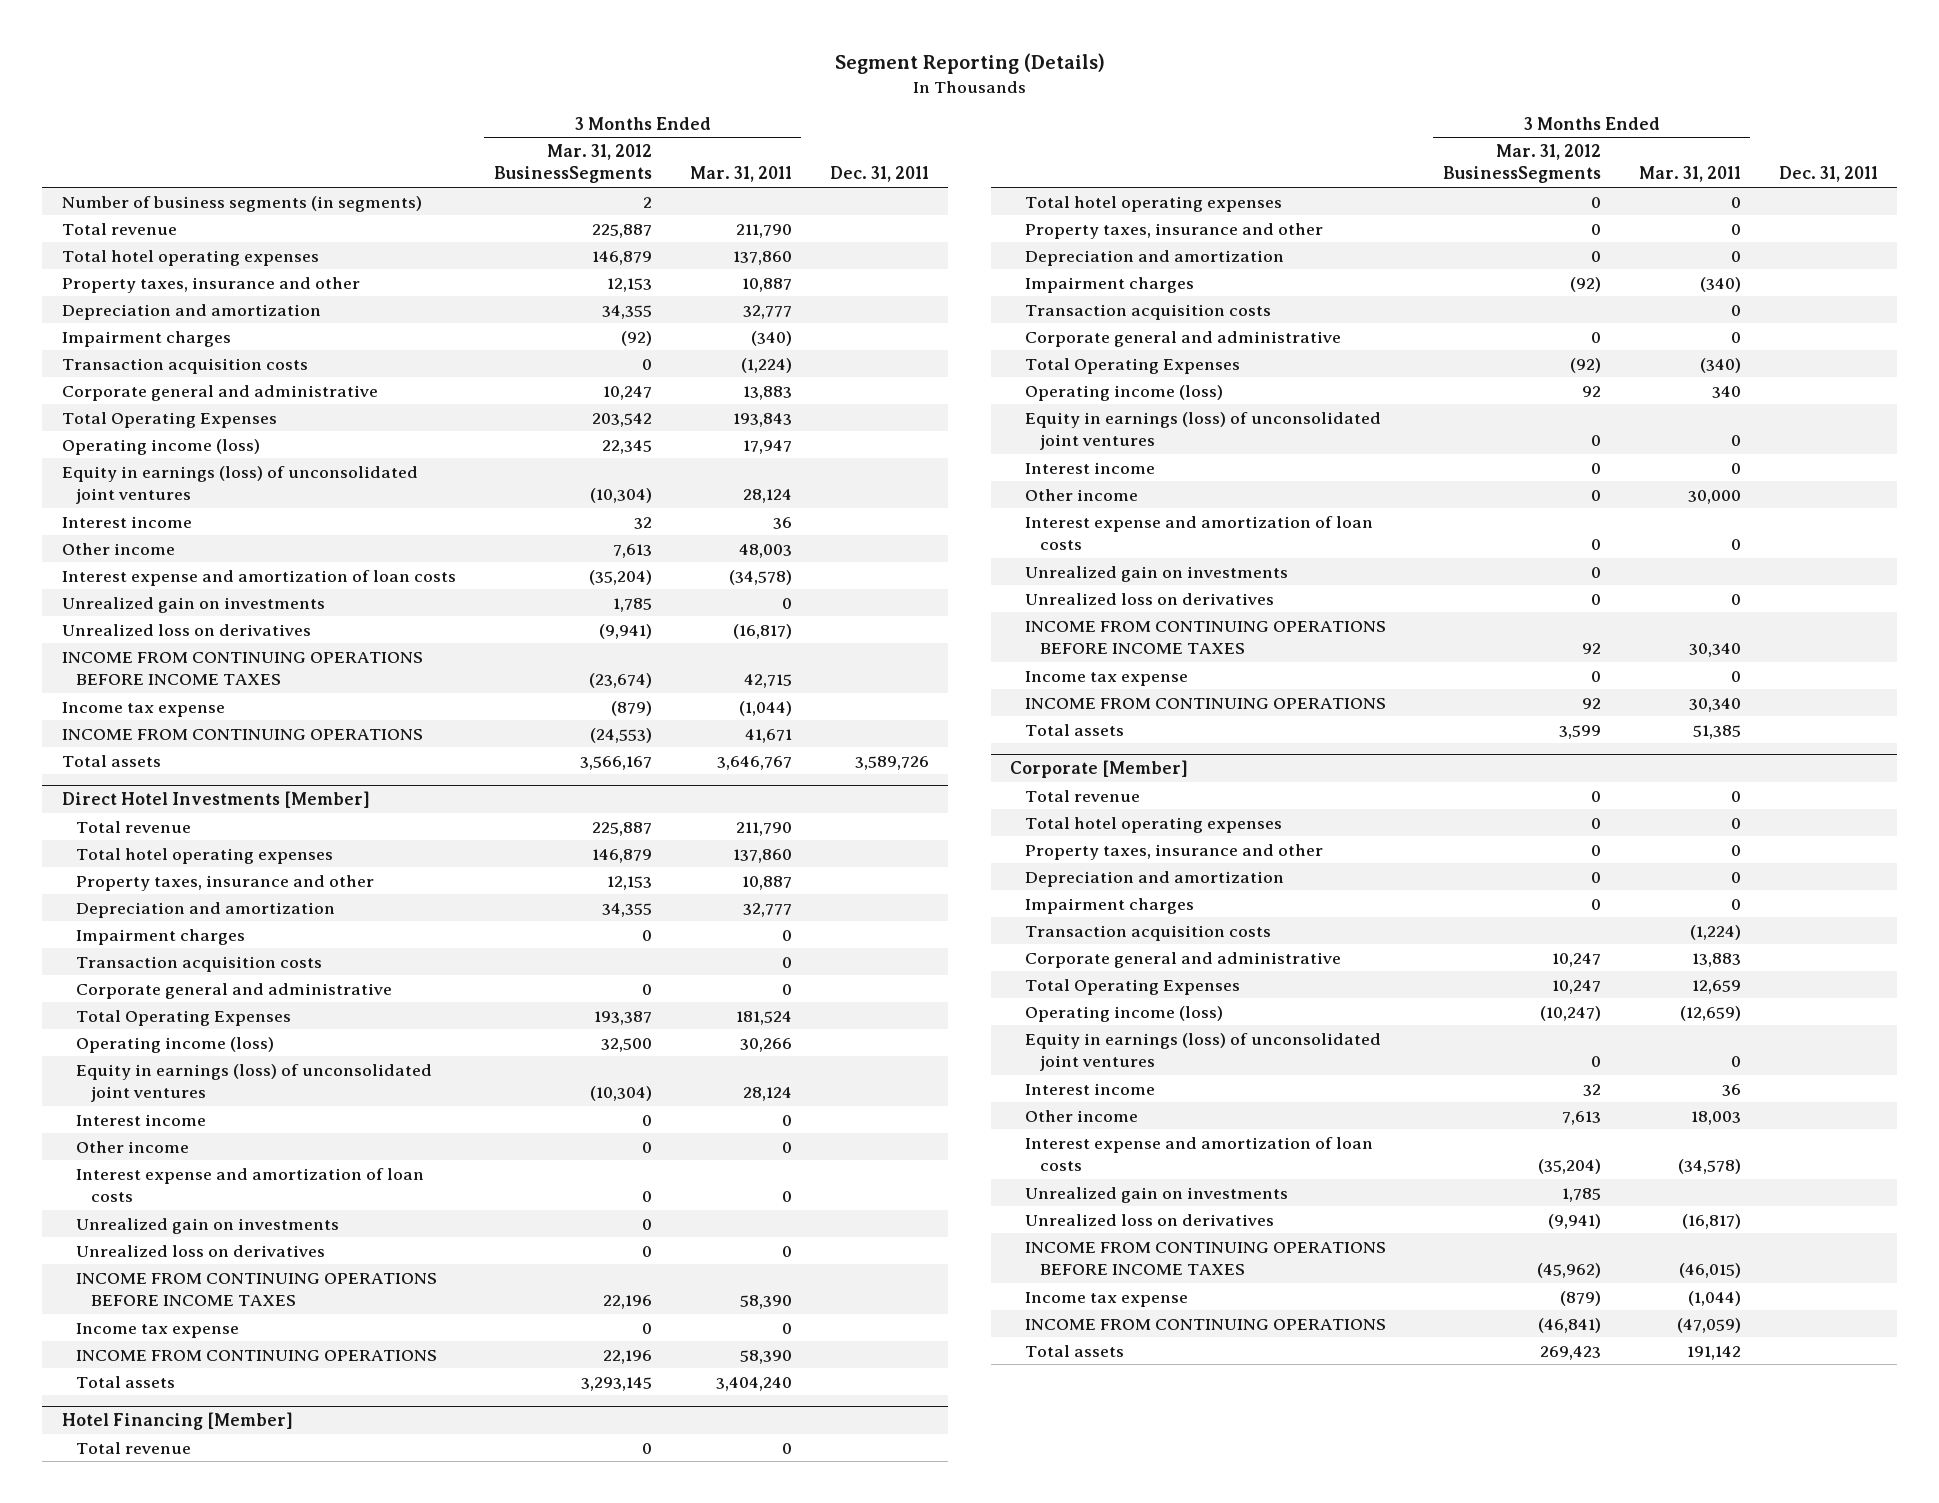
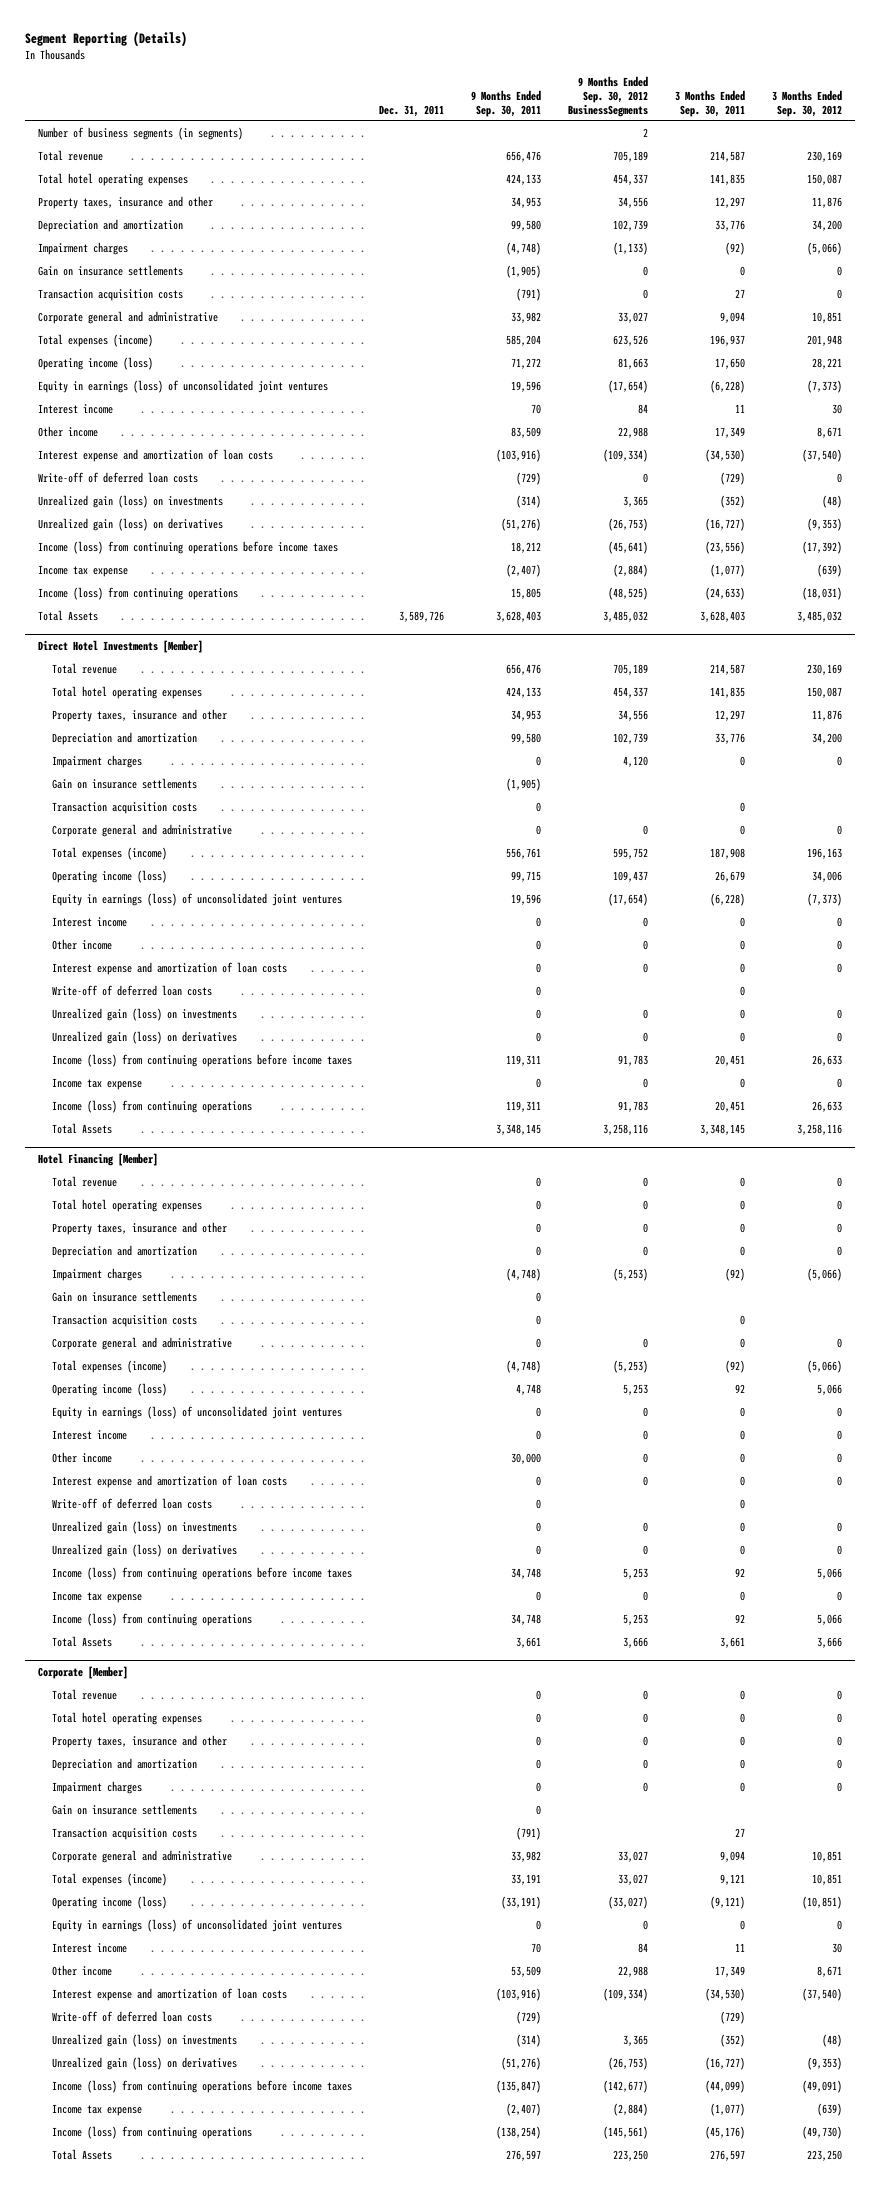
- | 3 Months Ended Mar. 31, 2012 BusinessSegments | 3 Months Ended Mar. 31, 2011 | Dec. 31, 2011
+ | Dec. 31, 2011 | 9 Months Ended Sep. 30, 2011 | 9 Months Ended Sep. 30, 2012 BusinessSegments | 3 Months Ended Sep. 30, 2011 | 3 Months Ended Sep. 30, 2012
+ Gain on insurance settlements | | (1,905) | 0 | 0 | 0
- Total Operating Expenses | 203,542 | 193,843 |
+ Total expenses (income) | | 585,204 | 623,526 | 196,937 | 201,948
- Unrealized gain on investments | 1,785 | 0 |
- Unrealized loss on derivatives | (9,941) | (16,817) |
- INCOME FROM CONTINUING OPERATIONS BEFORE INCOME TAXES | (23,674) | 42,715 |
+ Write-off of deferred loan costs | | (729) | 0 | (729) | 0
+ Unrealized gain (loss) on investments | | (314) | 3,365 | (352) | (48)
+ Unrealized gain (loss) on derivatives | | (51,276) | (26,753) | (16,727) | (9,353)
+ Income (loss) from continuing operations before income taxes | | 18,212 | (45,641) | (23,556) | (17,392)
- INCOME FROM CONTINUING OPERATIONS | (24,553) | 41,671 |
- Total assets | 3,566,167 | 3,646,767 | 3,589,726
+ Income (loss) from continuing operations | | 15,805 | (48,525) | (24,633) | (18,031)
+ Total Assets | 3,589,726 | 3,628,403 | 3,485,032 | 3,628,403 | 3,485,032
@ Direct Hotel Investments [Member]
+ Gain on insurance settlements | | (1,905) | | |
- Total Operating Expenses | 193,387 | 181,524 |
+ Total expenses (income) | | 556,761 | 595,752 | 187,908 | 196,163
- Unrealized gain on investments | 0 | |
- Unrealized loss on derivatives | 0 | 0 |
- INCOME FROM CONTINUING OPERATIONS BEFORE INCOME TAXES | 22,196 | 58,390 |
+ Write-off of deferred loan costs | | 0 | | 0 |
+ Unrealized gain (loss) on investments | | 0 | 0 | 0 | 0
+ Unrealized gain (loss) on derivatives | | 0 | 0 | 0 | 0
+ Income (loss) from continuing operations before income taxes | | 119,311 | 91,783 | 20,451 | 26,633
- INCOME FROM CONTINUING OPERATIONS | 22,196 | 58,390 |
- Total assets | 3,293,145 | 3,404,240 |
+ Income (loss) from continuing operations | | 119,311 | 91,783 | 20,451 | 26,633
+ Total Assets | | 3,348,145 | 3,258,116 | 3,348,145 | 3,258,116
@ Hotel Financing [Member]
+ Gain on insurance settlements | | 0 | | |
- Total Operating Expenses | (92) | (340) |
+ Total expenses (income) | | (4,748) | (5,253) | (92) | (5,066)
- Unrealized gain on investments | 0 | |
- Unrealized loss on derivatives | 0 | 0 |
- INCOME FROM CONTINUING OPERATIONS BEFORE INCOME TAXES | 92 | 30,340 |
+ Write-off of deferred loan costs | | 0 | | 0 |
+ Unrealized gain (loss) on investments | | 0 | 0 | 0 | 0
+ Unrealized gain (loss) on derivatives | | 0 | 0 | 0 | 0
+ Income (loss) from continuing operations before income taxes | | 34,748 | 5,253 | 92 | 5,066
- INCOME FROM CONTINUING OPERATIONS | 92 | 30,340 |
- Total assets | 3,599 | 51,385 |
+ Income (loss) from continuing operations | | 34,748 | 5,253 | 92 | 5,066
+ Total Assets | | 3,661 | 3,666 | 3,661 | 3,666
@ Corporate [Member]
+ Gain on insurance settlements | | 0 | | |
- Total Operating Expenses | 10,247 | 12,659 |
+ Total expenses (income) | | 33,191 | 33,027 | 9,121 | 10,851
- Unrealized gain on investments | 1,785 | |
- Unrealized loss on derivatives | (9,941) | (16,817) |
- INCOME FROM CONTINUING OPERATIONS BEFORE INCOME TAXES | (45,962) | (46,015) |
+ Write-off of deferred loan costs | | (729) | | (729) |
+ Unrealized gain (loss) on investments | | (314) | 3,365 | (352) | (48)
+ Unrealized gain (loss) on derivatives | | (51,276) | (26,753) | (16,727) | (9,353)
+ Income (loss) from continuing operations before income taxes | | (135,847) | (142,677) | (44,099) | (49,091)
- INCOME FROM CONTINUING OPERATIONS | (46,841) | (47,059) |
- Total assets | 269,423 | 191,142 |
+ Income (loss) from continuing operations | | (138,254) | (145,561) | (45,176) | (49,730)
+ Total Assets | | 276,597 | 223,250 | 276,597 | 223,250

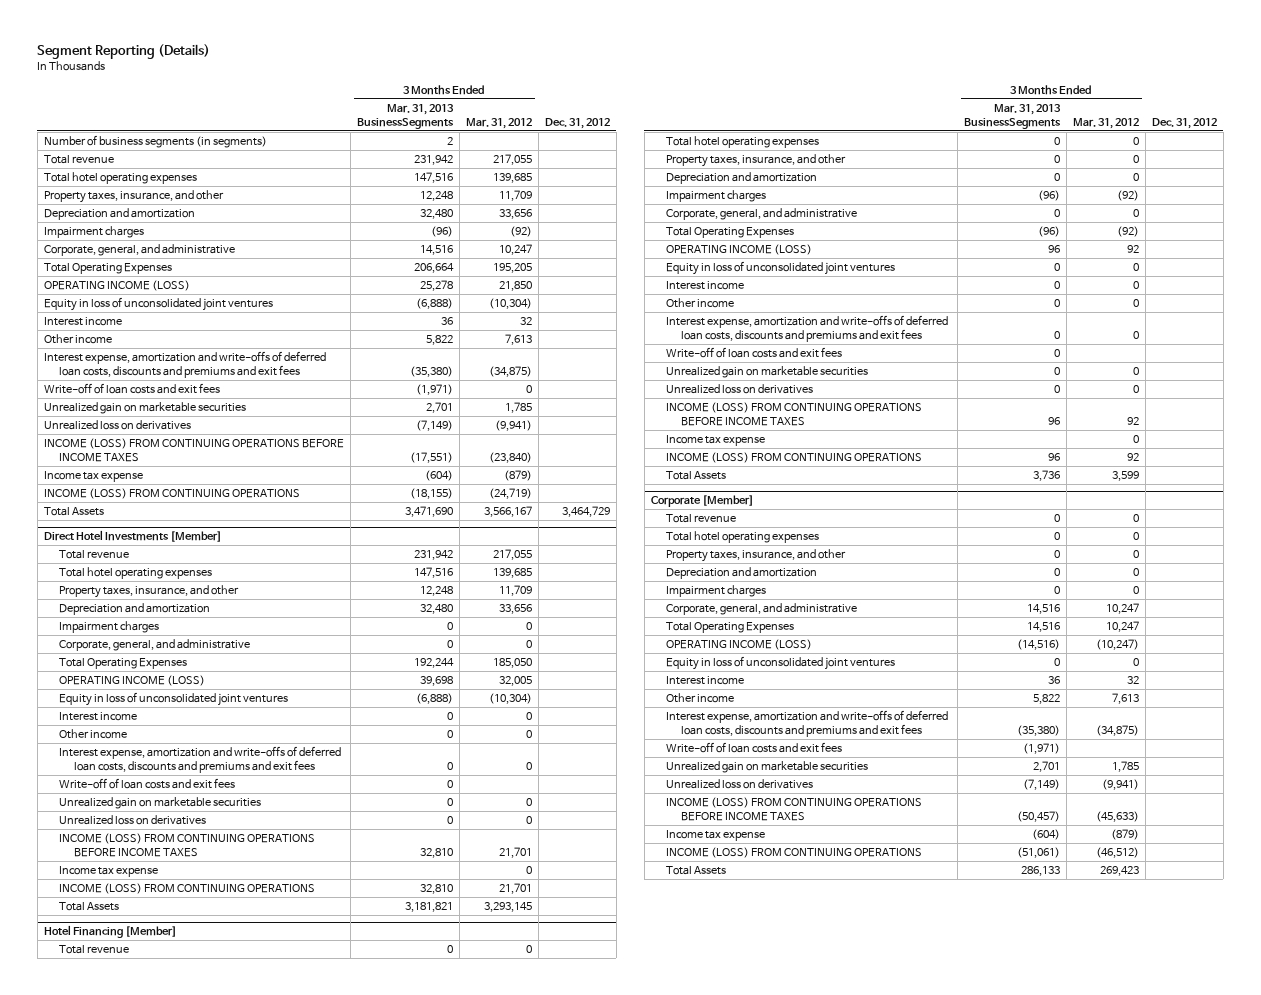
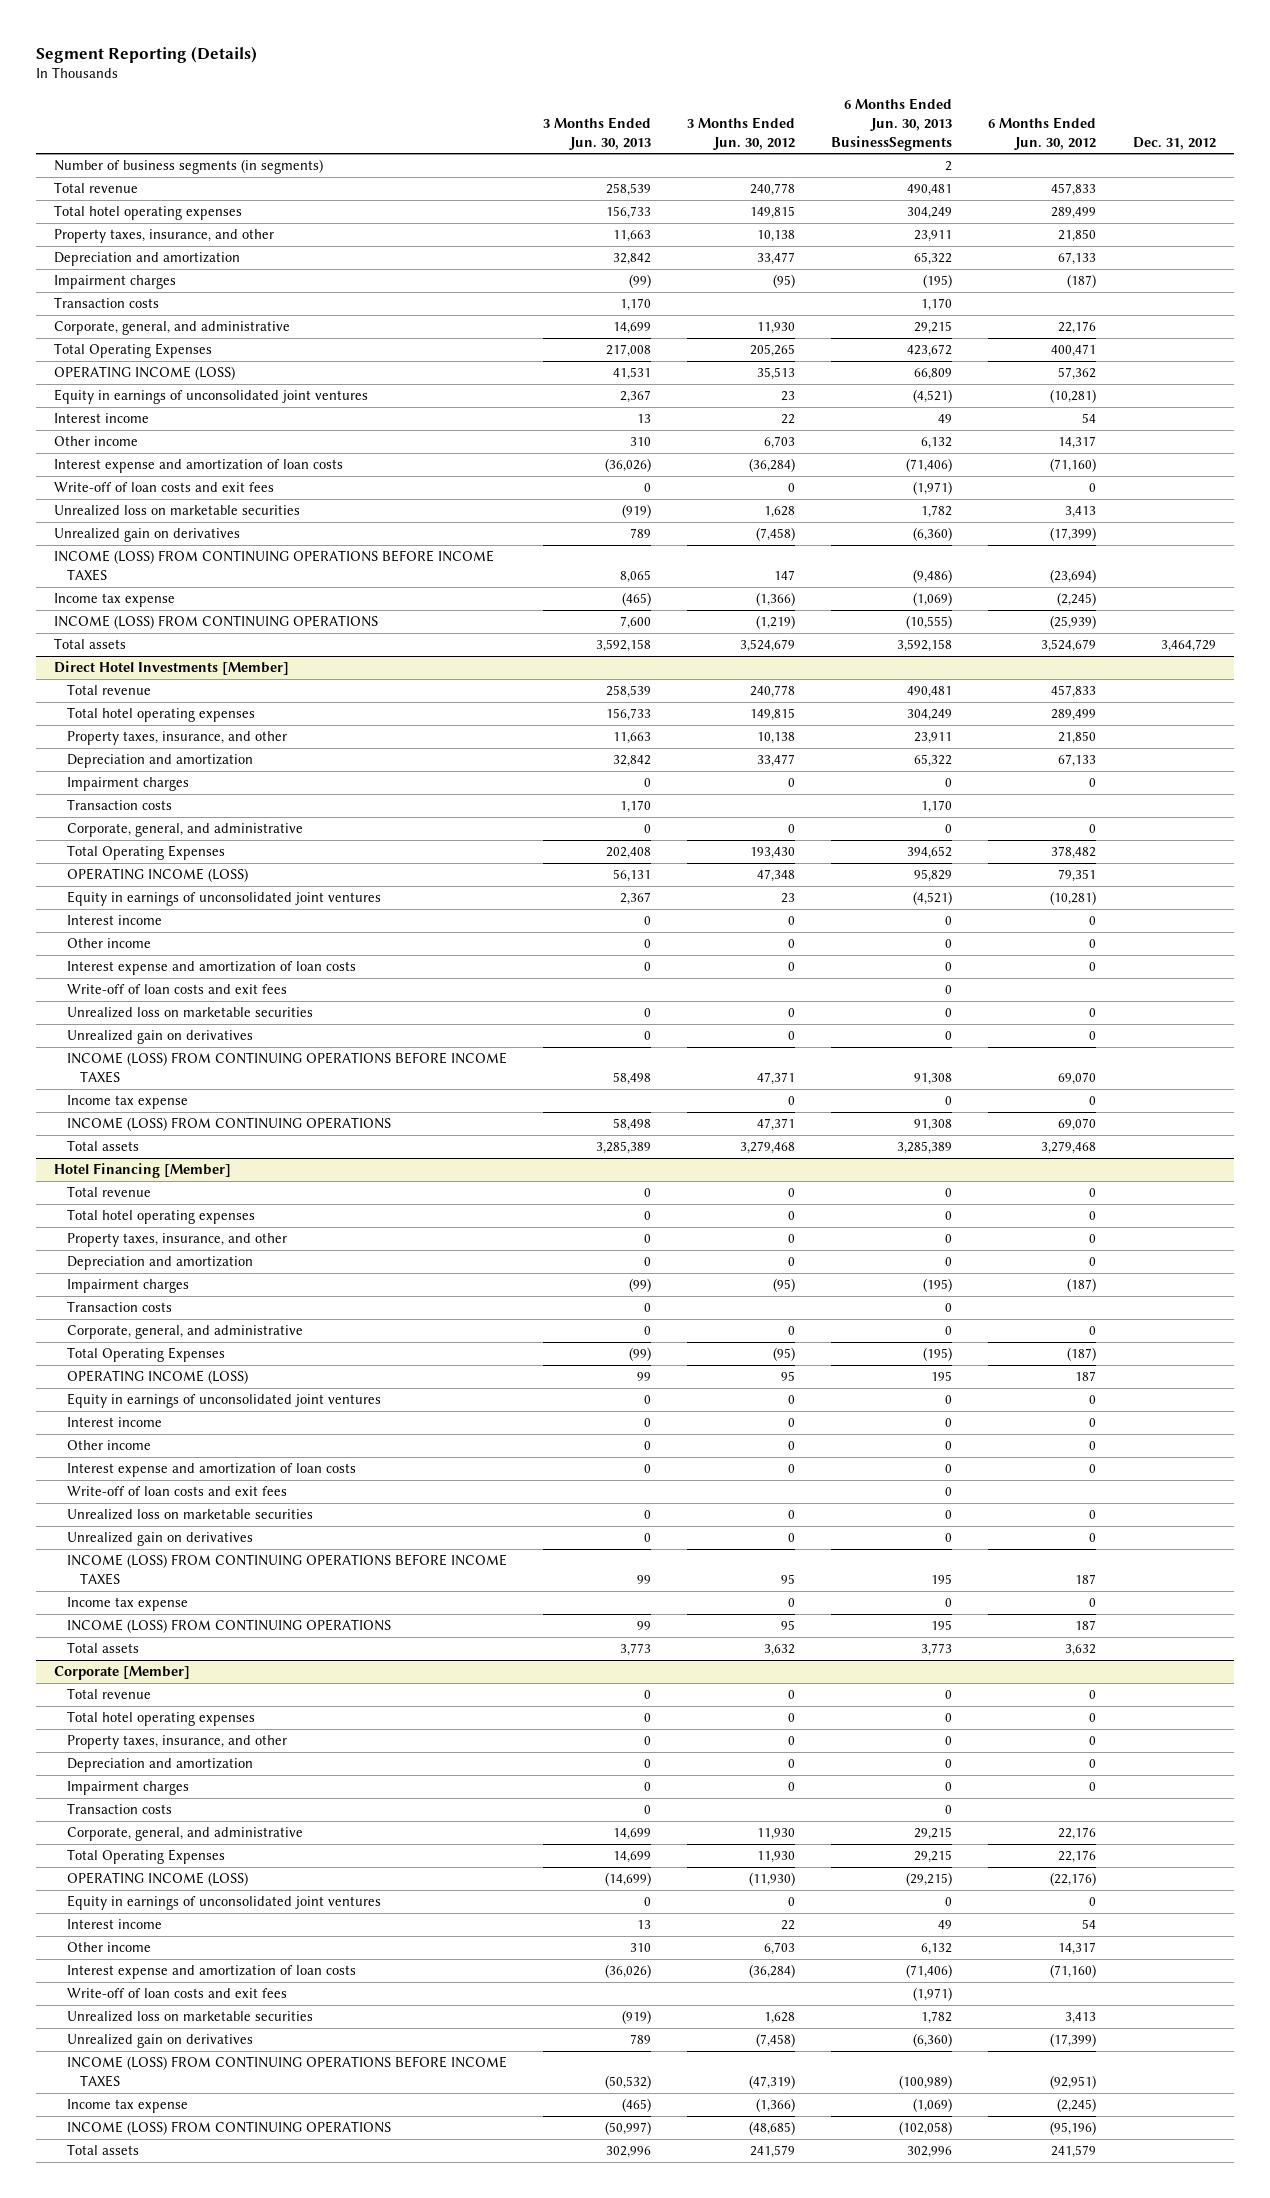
- | 3 Months Ended Mar. 31, 2013 BusinessSegments | 3 Months Ended Mar. 31, 2012 | Dec. 31, 2012
+ | 3 Months Ended Jun. 30, 2013 | 3 Months Ended Jun. 30, 2012 | 6 Months Ended Jun. 30, 2013 BusinessSegments | 6 Months Ended Jun. 30, 2012 | Dec. 31, 2012
+ Transaction costs | 1,170 | | 1,170 | |
- Equity in loss of unconsolidated joint ventures | (6,888) | (10,304) |
+ Equity in earnings of unconsolidated joint ventures | 2,367 | 23 | (4,521) | (10,281) |
- Interest expense, amortization and write-offs of deferred loan costs, discounts and premiums and exit fees | (35,380) | (34,875) |
+ Interest expense and amortization of loan costs | (36,026) | (36,284) | (71,406) | (71,160) |
- Unrealized gain on marketable securities | 2,701 | 1,785 |
- Unrealized loss on derivatives | (7,149) | (9,941) |
+ Unrealized loss on marketable securities | (919) | 1,628 | 1,782 | 3,413 |
+ Unrealized gain on derivatives | 789 | (7,458) | (6,360) | (17,399) |
- Total Assets | 3,471,690 | 3,566,167 | 3,464,729
+ Total assets | 3,592,158 | 3,524,679 | 3,592,158 | 3,524,679 | 3,464,729
@ Direct Hotel Investments [Member]
+ Transaction costs | 1,170 | | 1,170 | |
- Equity in loss of unconsolidated joint ventures | (6,888) | (10,304) |
+ Equity in earnings of unconsolidated joint ventures | 2,367 | 23 | (4,521) | (10,281) |
- Interest expense, amortization and write-offs of deferred loan costs, discounts and premiums and exit fees | 0 | 0 |
+ Interest expense and amortization of loan costs | 0 | 0 | 0 | 0 |
- Unrealized gain on marketable securities | 0 | 0 |
- Unrealized loss on derivatives | 0 | 0 |
+ Unrealized loss on marketable securities | 0 | 0 | 0 | 0 |
+ Unrealized gain on derivatives | 0 | 0 | 0 | 0 |
- Total Assets | 3,181,821 | 3,293,145 |
+ Total assets | 3,285,389 | 3,279,468 | 3,285,389 | 3,279,468 |
@ Hotel Financing [Member]
+ Transaction costs | 0 | | 0 | |
- Equity in loss of unconsolidated joint ventures | 0 | 0 |
+ Equity in earnings of unconsolidated joint ventures | 0 | 0 | 0 | 0 |
- Interest expense, amortization and write-offs of deferred loan costs, discounts and premiums and exit fees | 0 | 0 |
+ Interest expense and amortization of loan costs | 0 | 0 | 0 | 0 |
- Unrealized gain on marketable securities | 0 | 0 |
- Unrealized loss on derivatives | 0 | 0 |
+ Unrealized loss on marketable securities | 0 | 0 | 0 | 0 |
+ Unrealized gain on derivatives | 0 | 0 | 0 | 0 |
- Total Assets | 3,736 | 3,599 |
+ Total assets | 3,773 | 3,632 | 3,773 | 3,632 |
@ Corporate [Member]
+ Transaction costs | 0 | | 0 | |
- Equity in loss of unconsolidated joint ventures | 0 | 0 |
+ Equity in earnings of unconsolidated joint ventures | 0 | 0 | 0 | 0 |
- Interest expense, amortization and write-offs of deferred loan costs, discounts and premiums and exit fees | (35,380) | (34,875) |
+ Interest expense and amortization of loan costs | (36,026) | (36,284) | (71,406) | (71,160) |
- Unrealized gain on marketable securities | 2,701 | 1,785 |
- Unrealized loss on derivatives | (7,149) | (9,941) |
+ Unrealized loss on marketable securities | (919) | 1,628 | 1,782 | 3,413 |
+ Unrealized gain on derivatives | 789 | (7,458) | (6,360) | (17,399) |
- Total Assets | 286,133 | 269,423 |
+ Total assets | 302,996 | 241,579 | 302,996 | 241,579 |

